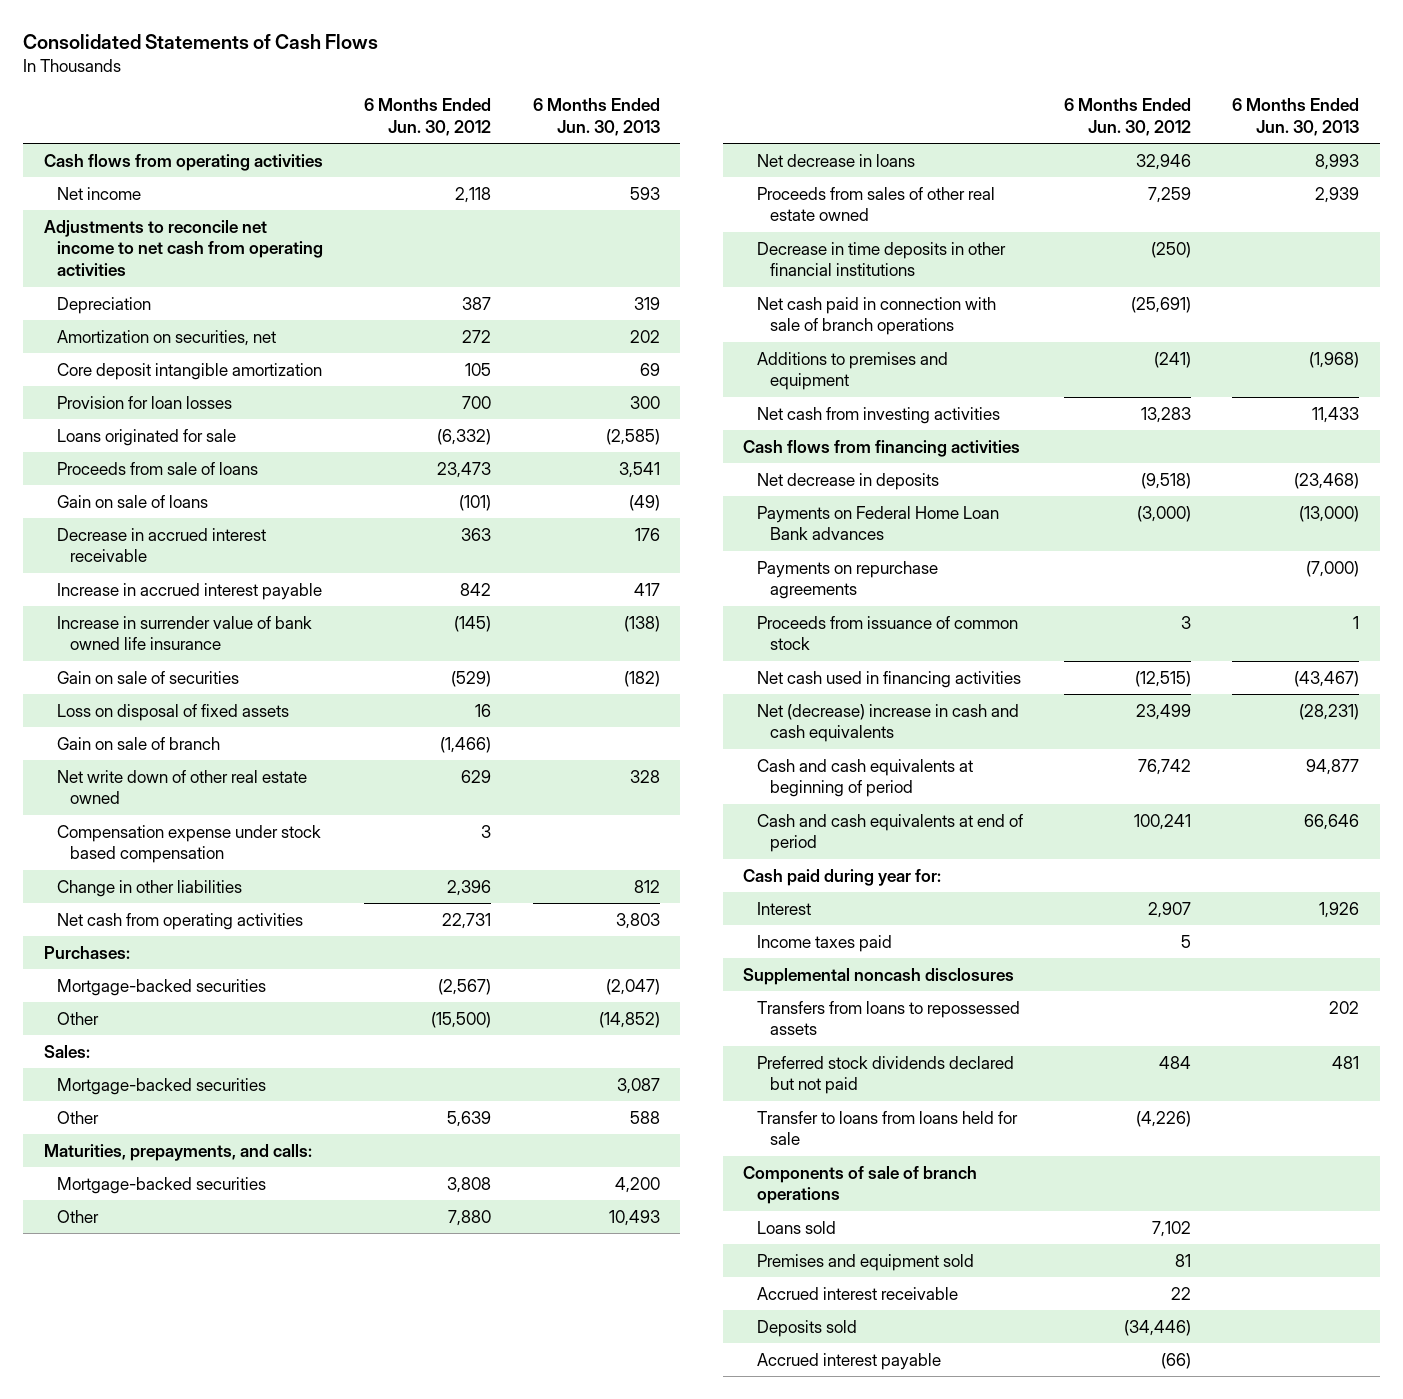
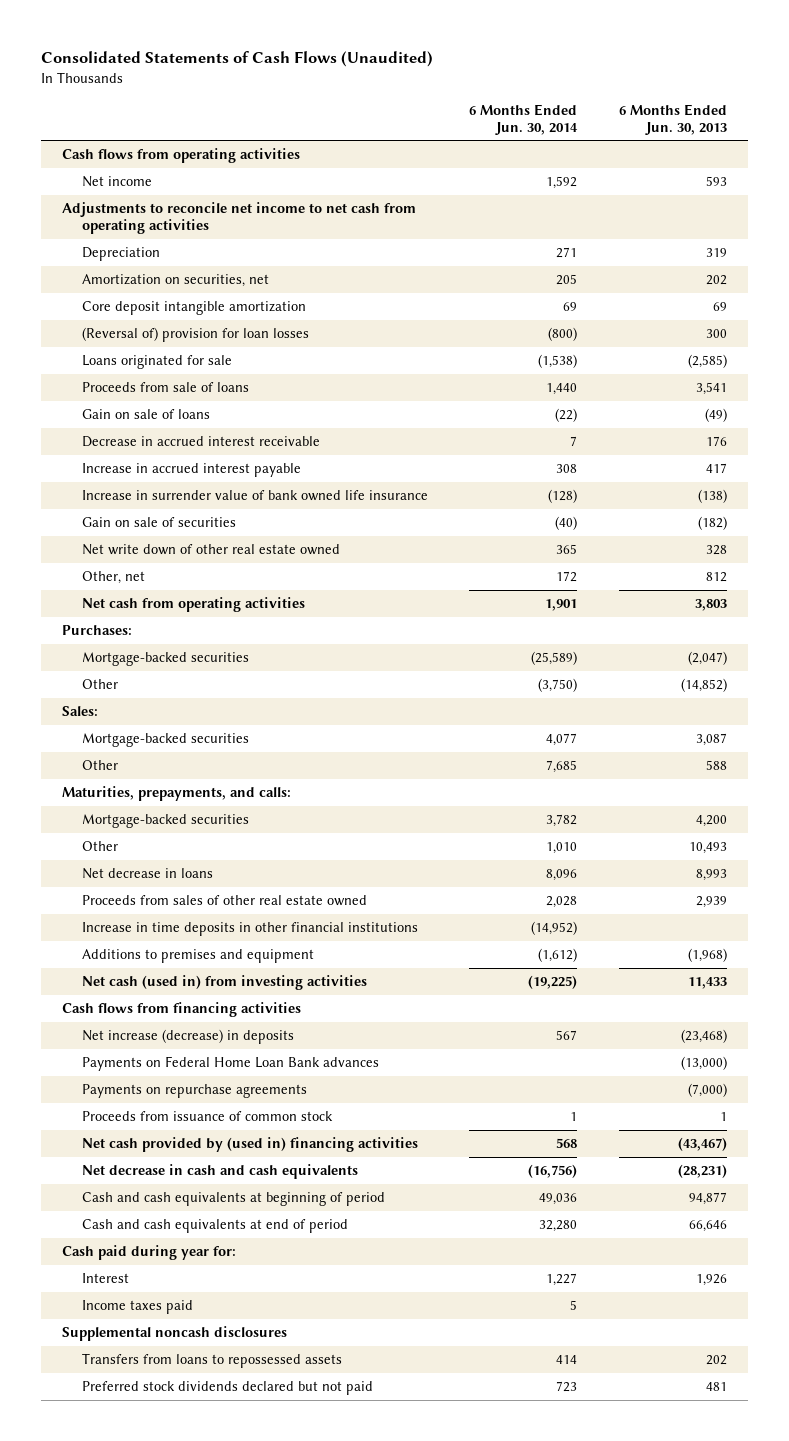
- Consolidated Statements of Cash Flows
+ Consolidated Statements of Cash Flows (Unaudited)
- | 6 Months Ended Jun. 30, 2012 | 6 Months Ended Jun. 30, 2013
+ | 6 Months Ended Jun. 30, 2014 | 6 Months Ended Jun. 30, 2013
- Provision for loan losses | 700 | 300
+ (Reversal of) provision for loan losses | (800) | 300
- Loss on disposal of fixed assets | 16 |
- Gain on sale of branch | (1,466) |
- Compensation expense under stock based compensation | 3 |
- Change in other liabilities | 2,396 | 812
+ Other, net | 172 | 812
- Decrease in time deposits in other financial institutions | (250) |
- Net cash paid in connection with sale of branch operations | (25,691) |
+ Increase in time deposits in other financial institutions | (14,952) |
- Net cash from investing activities | 13,283 | 11,433
+ Net cash (used in) from investing activities | (19,225) | 11,433
- Net decrease in deposits | (9,518) | (23,468)
+ Net increase (decrease) in deposits | 567 | (23,468)
- Net cash used in financing activities | (12,515) | (43,467)
- Net (decrease) increase in cash and cash equivalents | 23,499 | (28,231)
+ Net cash provided by (used in) financing activities | 568 | (43,467)
+ Net decrease in cash and cash equivalents | (16,756) | (28,231)
- Transfer to loans from loans held for sale | (4,226) |
- Components of sale of branch operations
- Loans sold | 7,102 |
- Premises and equipment sold | 81 |
- Accrued interest receivable | 22 |
- Deposits sold | (34,446) |
- Accrued interest payable | (66) |

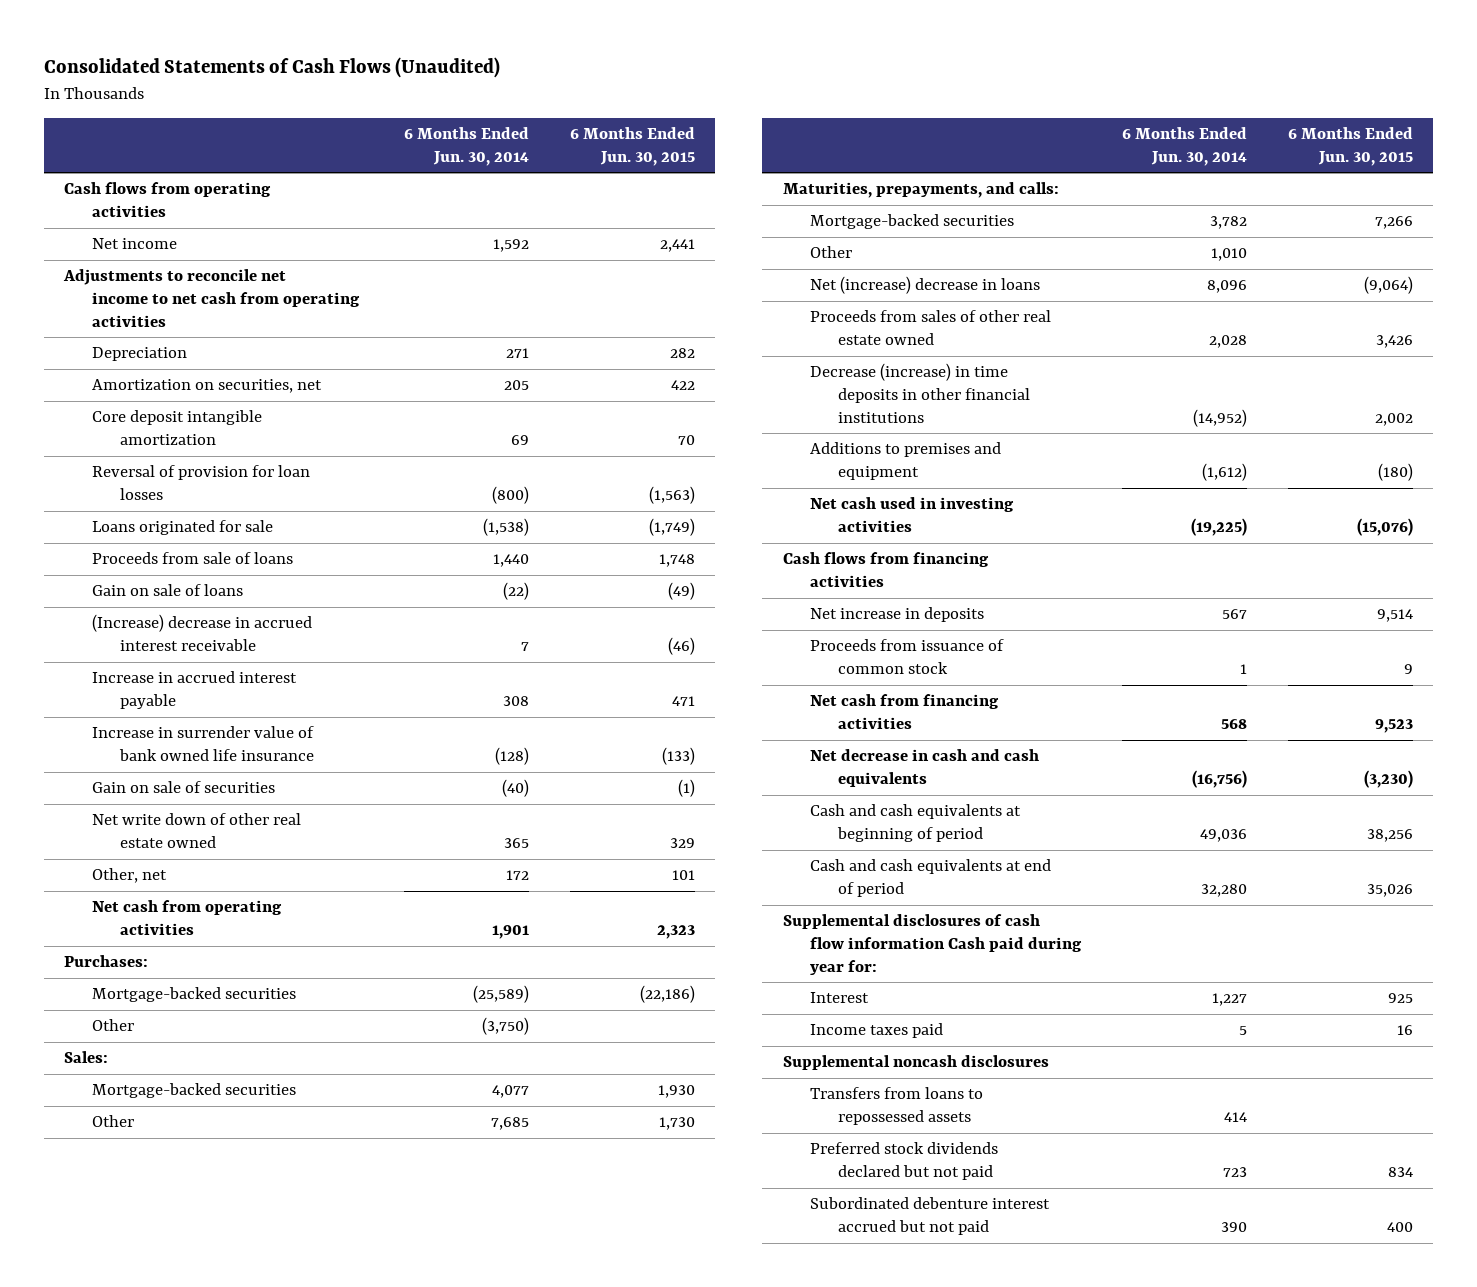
- | 6 Months Ended Jun. 30, 2014 | 6 Months Ended Jun. 30, 2013
+ | 6 Months Ended Jun. 30, 2014 | 6 Months Ended Jun. 30, 2015
- (Reversal of) provision for loan losses | (800) | 300
+ Reversal of provision for loan losses | (800) | (1,563)
- Decrease in accrued interest receivable | 7 | 176
+ (Increase) decrease in accrued interest receivable | 7 | (46)
- Net decrease in loans | 8,096 | 8,993
+ Net (increase) decrease in loans | 8,096 | (9,064)
- Increase in time deposits in other financial institutions | (14,952) |
+ Decrease (increase) in time deposits in other financial institutions | (14,952) | 2,002
- Net cash (used in) from investing activities | (19,225) | 11,433
+ Net cash used in investing activities | (19,225) | (15,076)
- Net increase (decrease) in deposits | 567 | (23,468)
- Payments on Federal Home Loan Bank advances | | (13,000)
- Payments on repurchase agreements | | (7,000)
+ Net increase in deposits | 567 | 9,514
- Net cash provided by (used in) financing activities | 568 | (43,467)
+ Net cash from financing activities | 568 | 9,523
- Cash paid during year for:
+ Supplemental disclosures of cash flow information Cash paid during year for:
+ Subordinated debenture interest accrued but not paid | 390 | 400

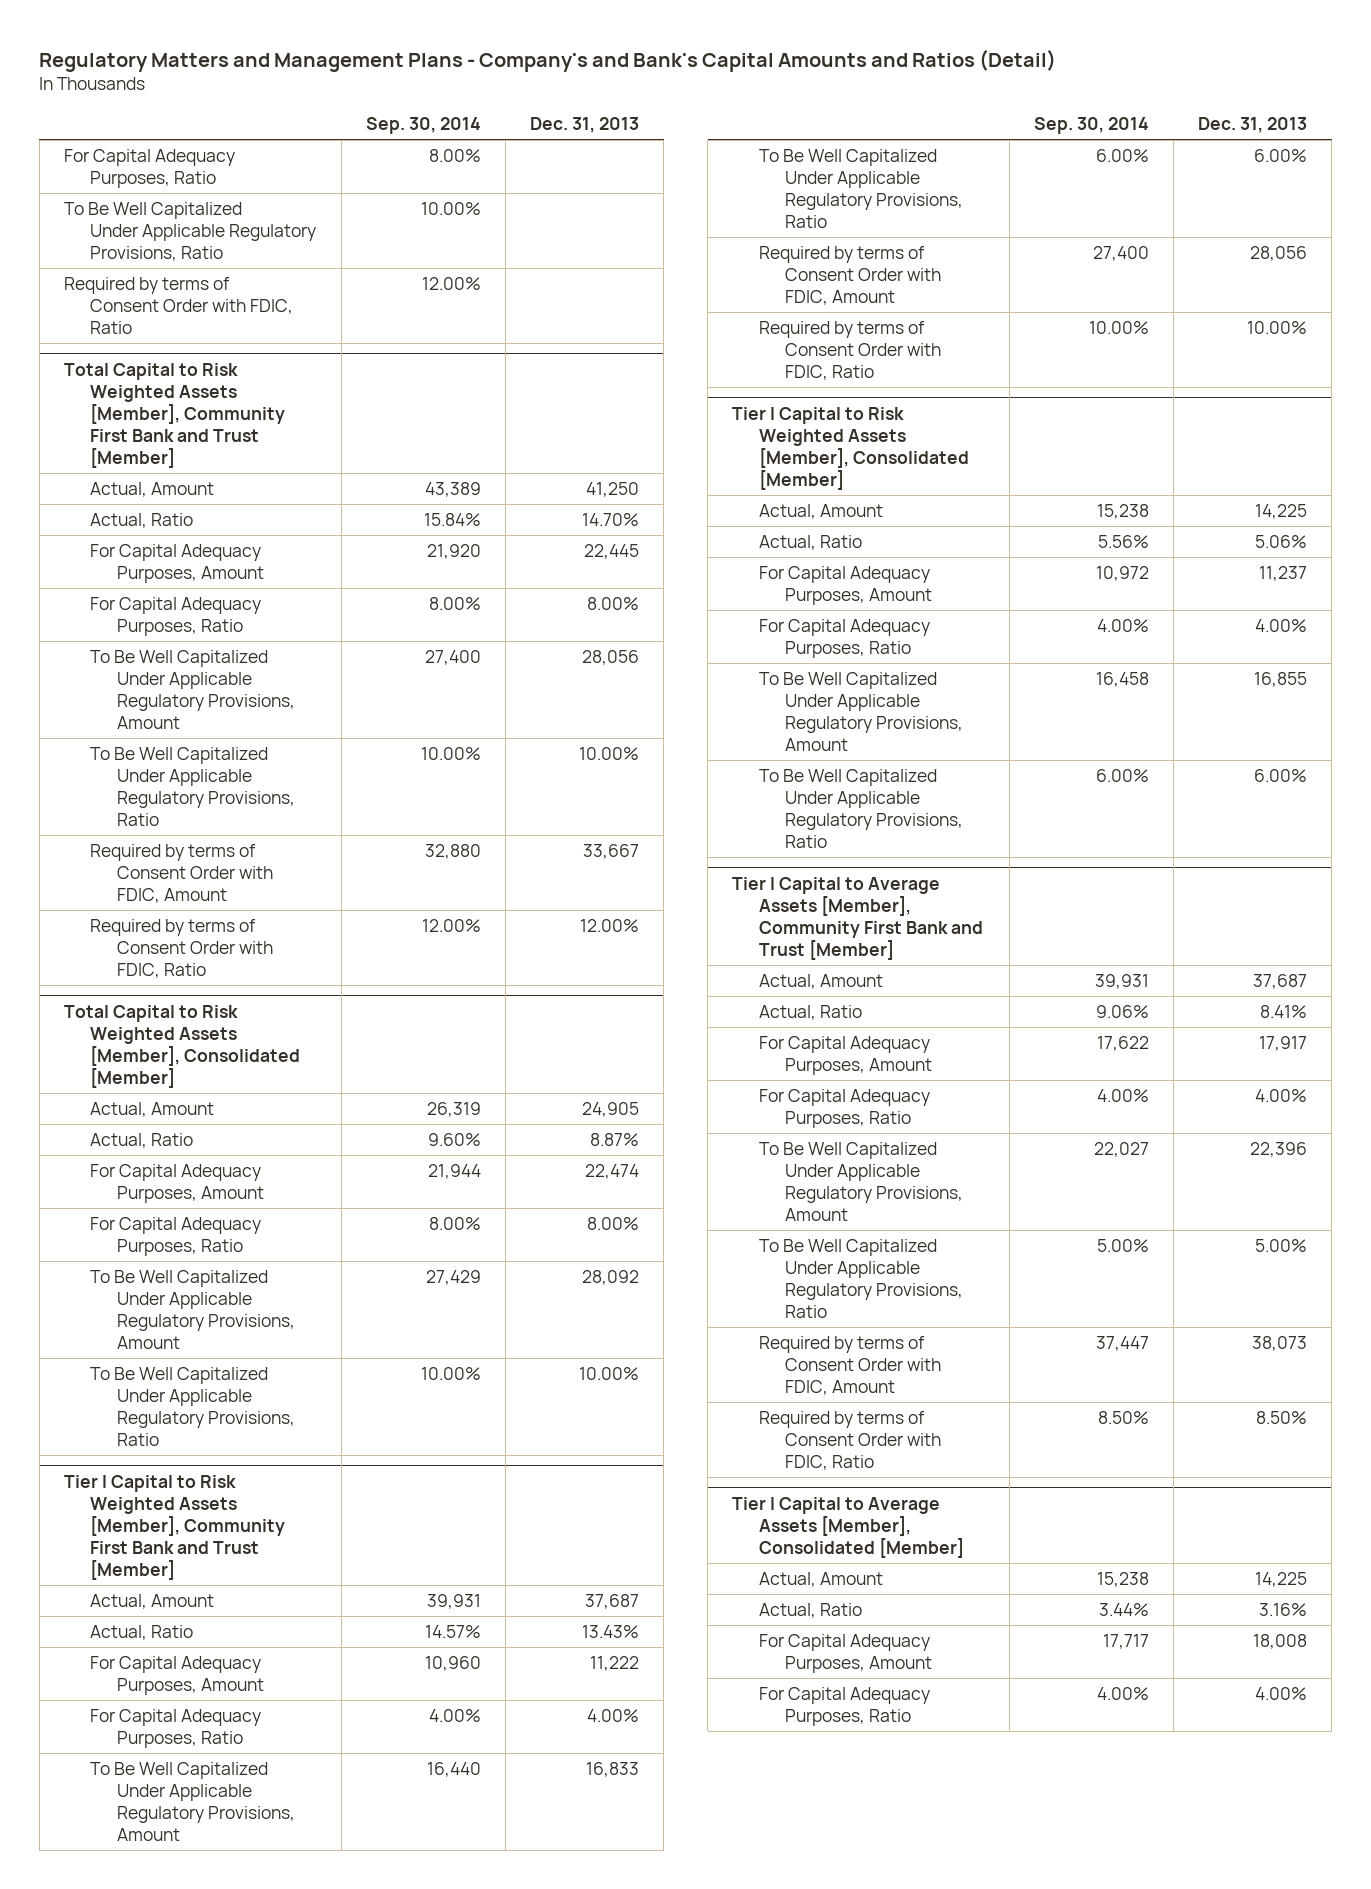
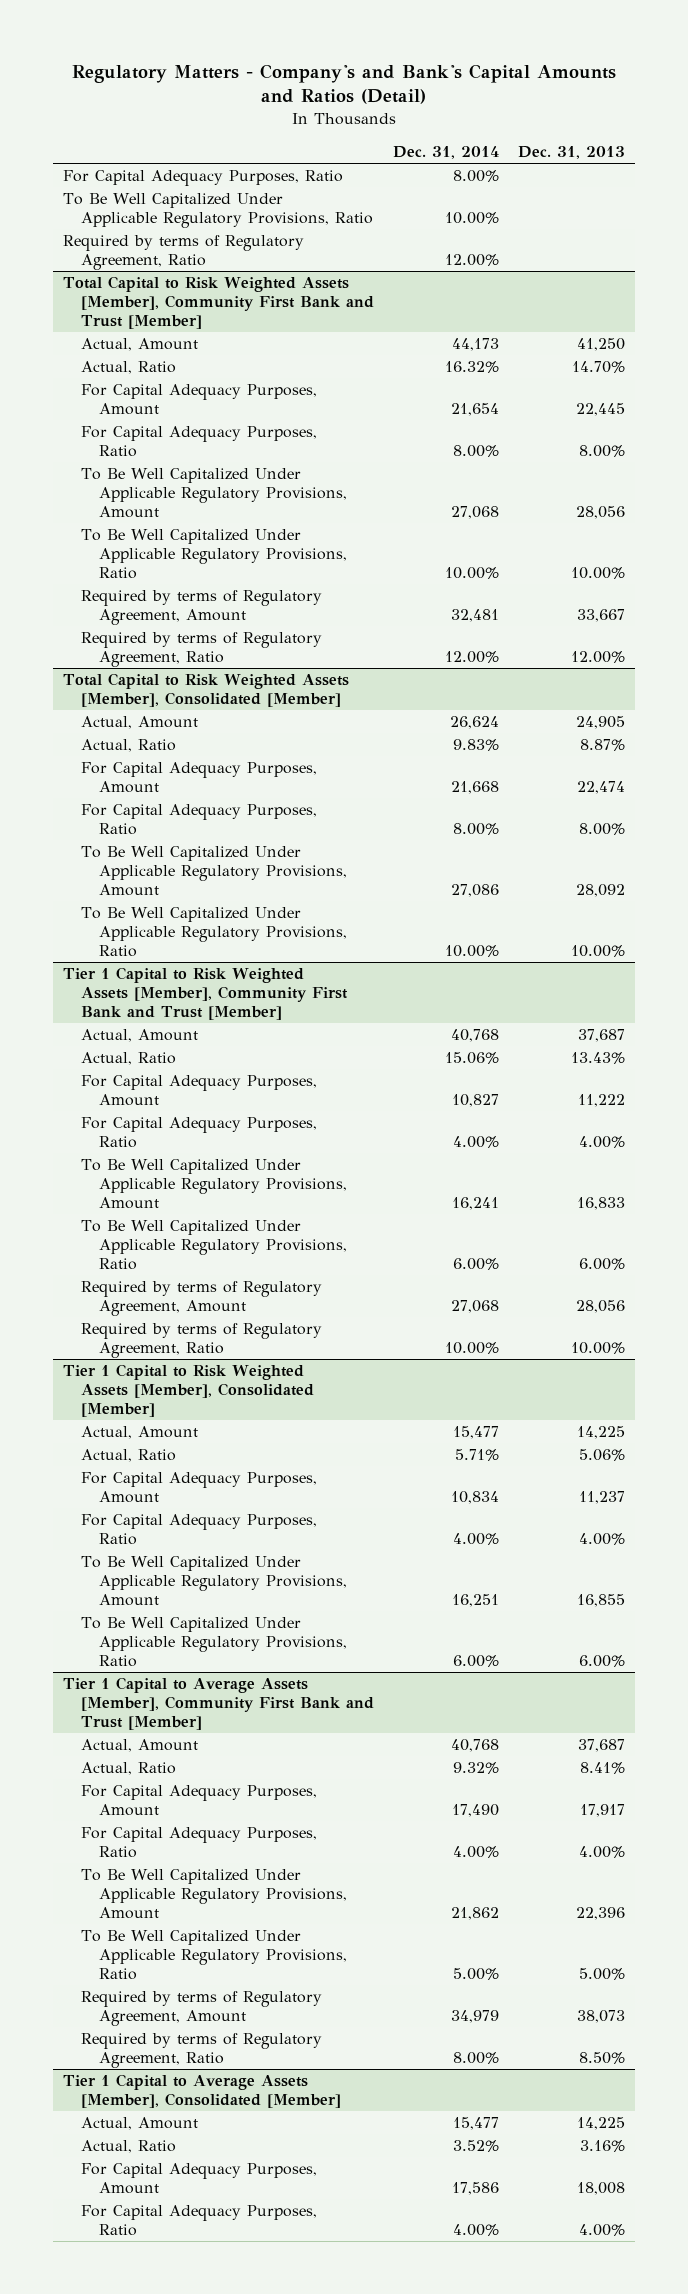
- Regulatory Matters and Management Plans - Company's and Bank's Capital Amounts and Ratios (Detail)
+ Regulatory Matters - Company's and Bank's Capital Amounts and Ratios (Detail)
- | Sep. 30, 2014 | Dec. 31, 2013
+ | Dec. 31, 2014 | Dec. 31, 2013
- Required by terms of Consent Order with FDIC, Ratio | 12.00% |
+ Required by terms of Regulatory Agreement, Ratio | 12.00% |
@ Total Capital to Risk Weighted Assets [Member], Community First Bank and Trust [Member]
- Required by terms of Consent Order with FDIC, Amount | 32,880 | 33,667
- Required by terms of Consent Order with FDIC, Ratio | 12.00% | 12.00%
+ Required by terms of Regulatory Agreement, Amount | 32,481 | 33,667
+ Required by terms of Regulatory Agreement, Ratio | 12.00% | 12.00%
- Tier I Capital to Risk Weighted Assets [Member], Community First Bank and Trust [Member]
+ Tier 1 Capital to Risk Weighted Assets [Member], Community First Bank and Trust [Member]
- Required by terms of Consent Order with FDIC, Amount | 27,400 | 28,056
- Required by terms of Consent Order with FDIC, Ratio | 10.00% | 10.00%
- Tier I Capital to Risk Weighted Assets [Member], Consolidated [Member]
+ Required by terms of Regulatory Agreement, Amount | 27,068 | 28,056
+ Required by terms of Regulatory Agreement, Ratio | 10.00% | 10.00%
+ Tier 1 Capital to Risk Weighted Assets [Member], Consolidated [Member]
- Tier I Capital to Average Assets [Member], Community First Bank and Trust [Member]
+ Tier 1 Capital to Average Assets [Member], Community First Bank and Trust [Member]
- Required by terms of Consent Order with FDIC, Amount | 37,447 | 38,073
- Required by terms of Consent Order with FDIC, Ratio | 8.50% | 8.50%
- Tier I Capital to Average Assets [Member], Consolidated [Member]
+ Required by terms of Regulatory Agreement, Amount | 34,979 | 38,073
+ Required by terms of Regulatory Agreement, Ratio | 8.00% | 8.50%
+ Tier 1 Capital to Average Assets [Member], Consolidated [Member]

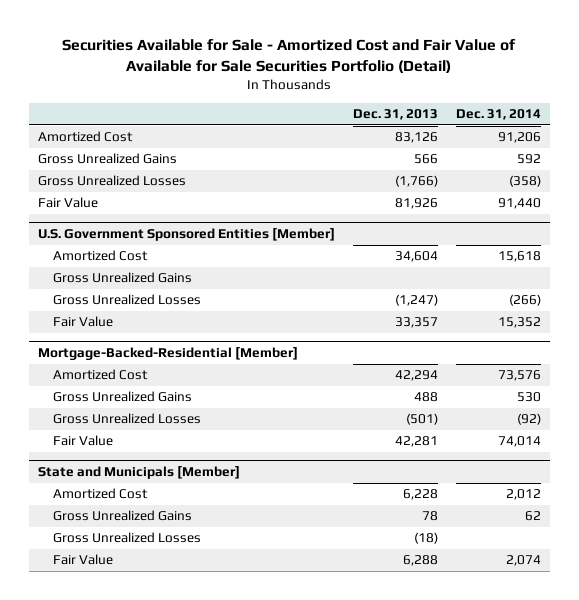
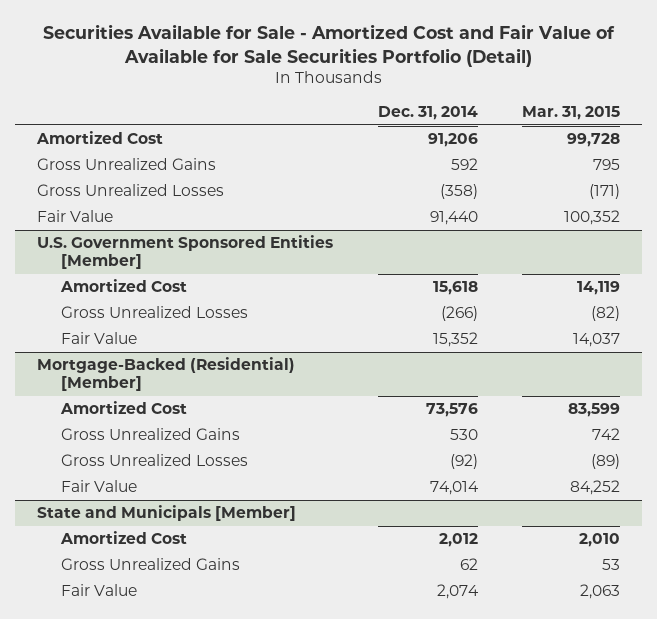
- | Dec. 31, 2013 | Dec. 31, 2014
+ | Dec. 31, 2014 | Mar. 31, 2015
@ U.S. Government Sponsored Entities [Member]
- Gross Unrealized Gains
- Mortgage-Backed-Residential [Member]
+ Mortgage-Backed (Residential) [Member]
@ State and Municipals [Member]
- Gross Unrealized Losses | (18) |

